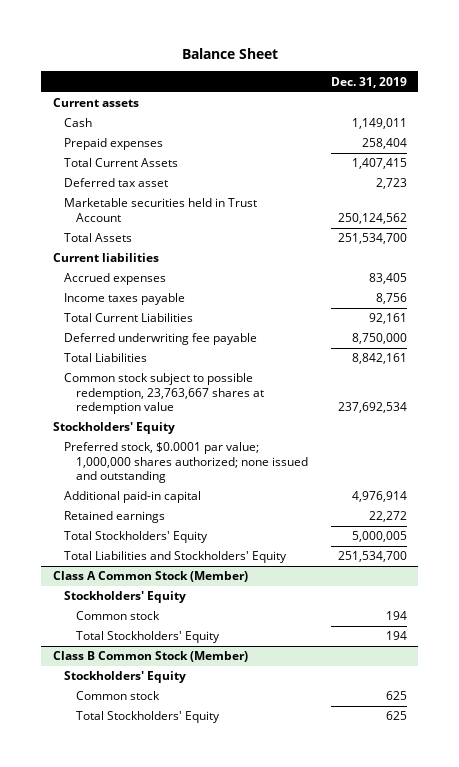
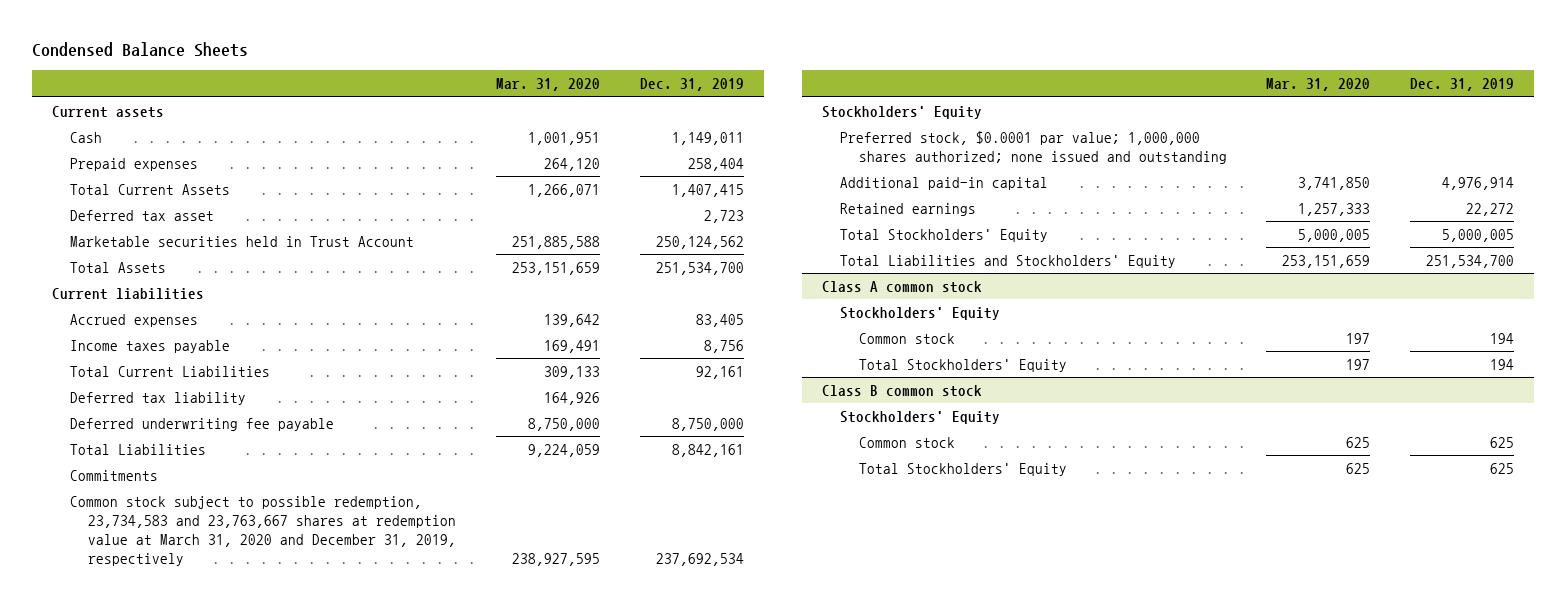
- Balance Sheet
+ Condensed Balance Sheets
- | Dec. 31, 2019
+ | Mar. 31, 2020 | Dec. 31, 2019
+ Deferred tax liability | 164,926 |
- Common stock subject to possible redemption, 23,763,667 shares at redemption value | 237,692,534
+ Commitments
+ Common stock subject to possible redemption, 23,734,583 and 23,763,667 shares at redemption value at March 31, 2020 and December 31, 2019, respectively | 238,927,595 | 237,692,534
- Class A Common Stock (Member)
+ Class A common stock
- Class B Common Stock (Member)
+ Class B common stock

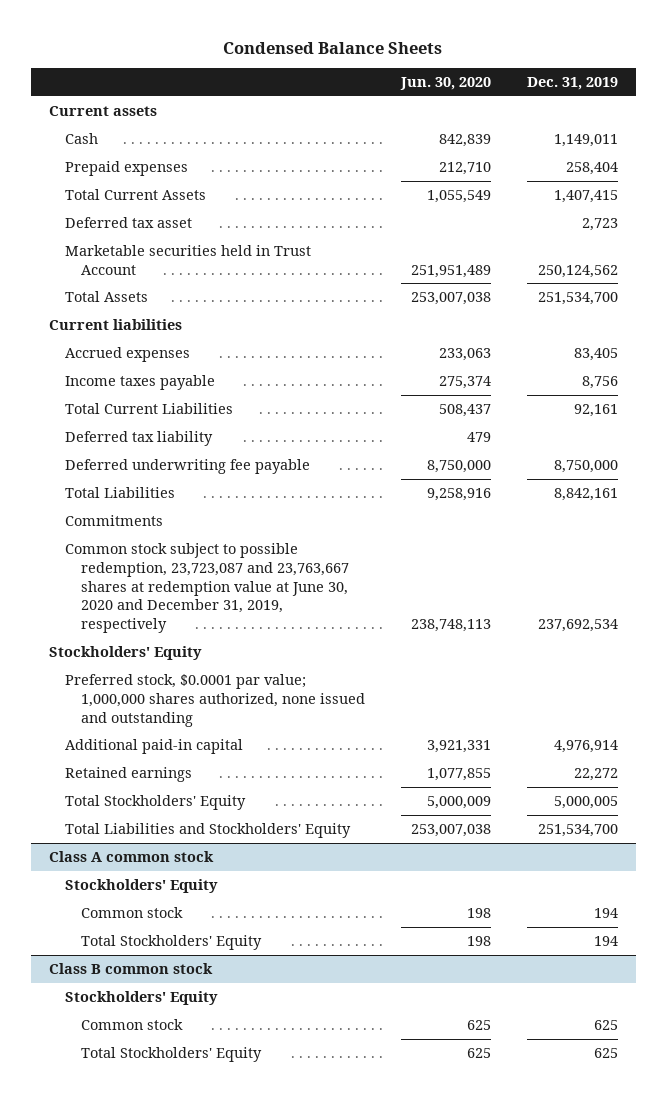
- | Mar. 31, 2020 | Dec. 31, 2019
+ | Jun. 30, 2020 | Dec. 31, 2019
- Common stock subject to possible redemption, 23,734,583 and 23,763,667 shares at redemption value at March 31, 2020 and December 31, 2019, respectively | 238,927,595 | 237,692,534
+ Common stock subject to possible redemption, 23,723,087 and 23,763,667 shares at redemption value at June 30, 2020 and December 31, 2019, respectively | 238,748,113 | 237,692,534
- Preferred stock, $0.0001 par value; 1,000,000 shares authorized; none issued and outstanding
+ Preferred stock, $0.0001 par value; 1,000,000 shares authorized, none issued and outstanding

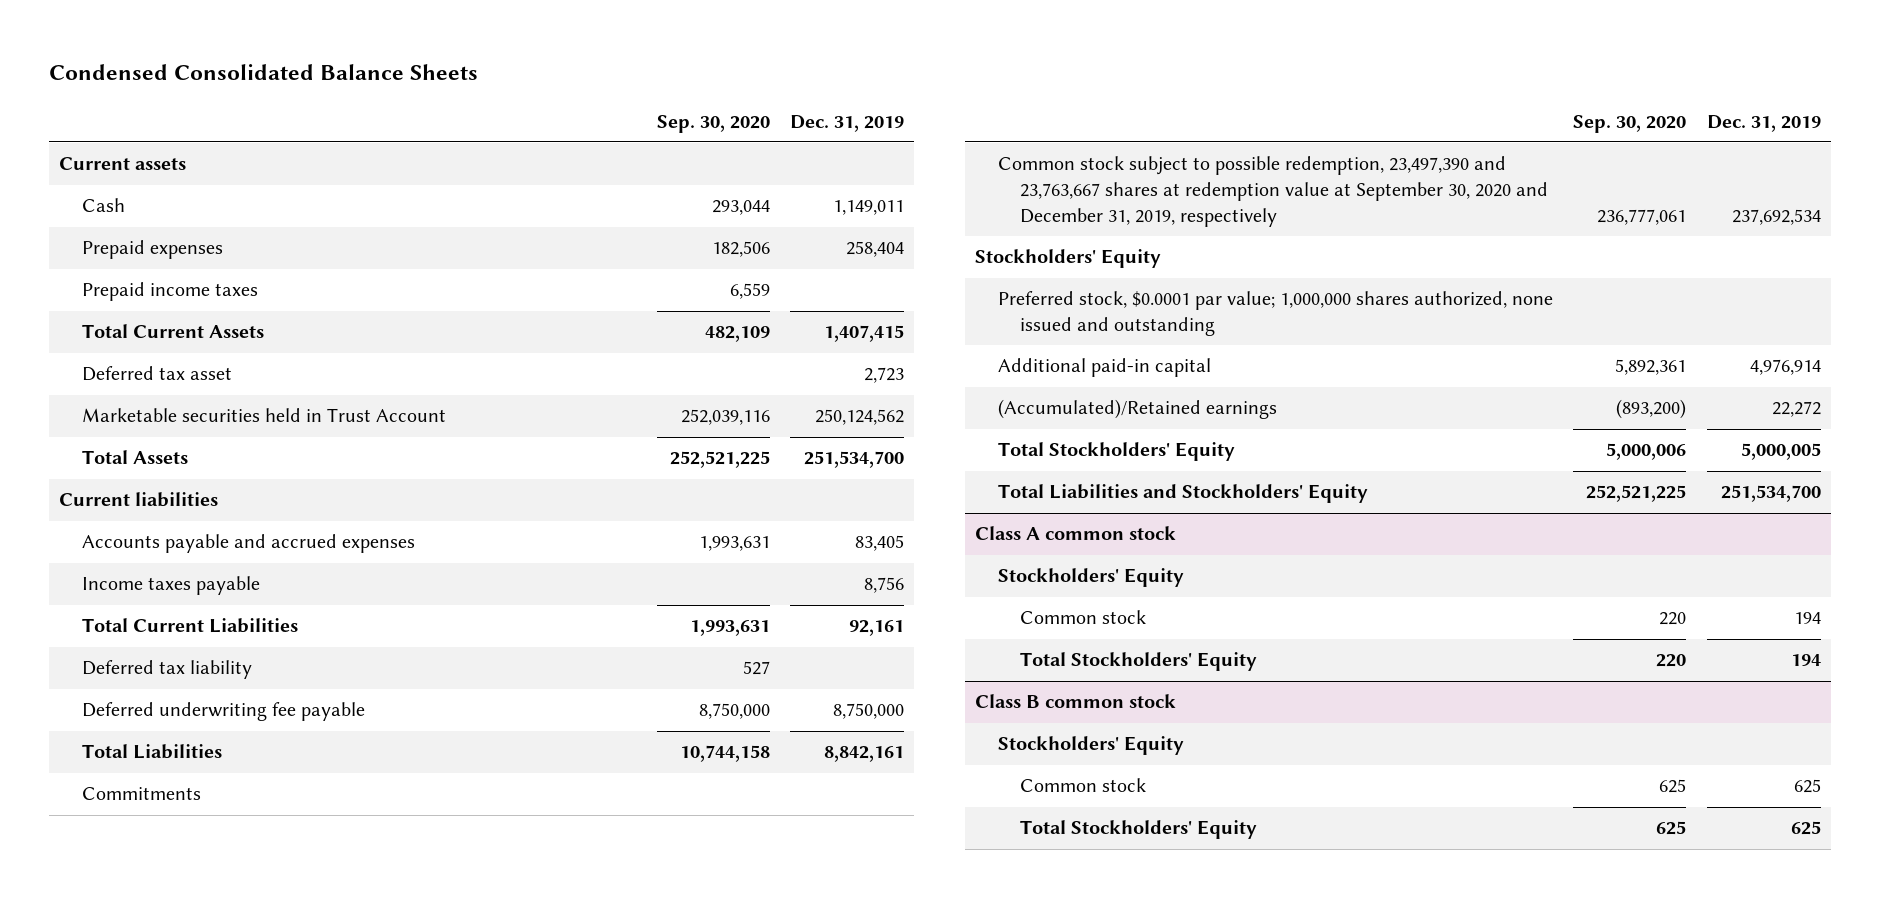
- Condensed Balance Sheets
+ Condensed Consolidated Balance Sheets
- | Jun. 30, 2020 | Dec. 31, 2019
+ | Sep. 30, 2020 | Dec. 31, 2019
+ Prepaid income taxes | 6,559 |
- Accrued expenses | 233,063 | 83,405
+ Accounts payable and accrued expenses | 1,993,631 | 83,405
- Common stock subject to possible redemption, 23,723,087 and 23,763,667 shares at redemption value at June 30, 2020 and December 31, 2019, respectively | 238,748,113 | 237,692,534
+ Common stock subject to possible redemption, 23,497,390 and 23,763,667 shares at redemption value at September 30, 2020 and December 31, 2019, respectively | 236,777,061 | 237,692,534
- Retained earnings | 1,077,855 | 22,272
+ (Accumulated)/Retained earnings | (893,200) | 22,272

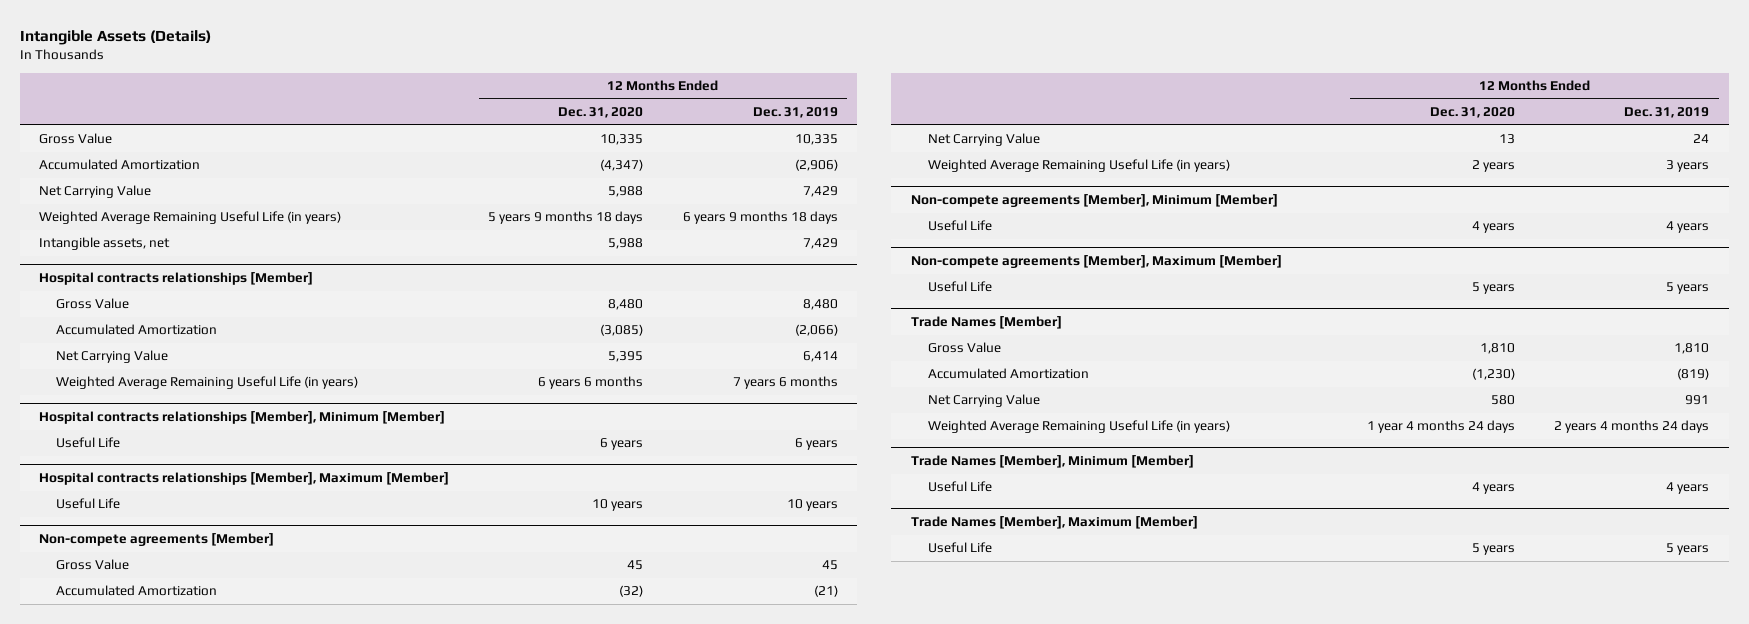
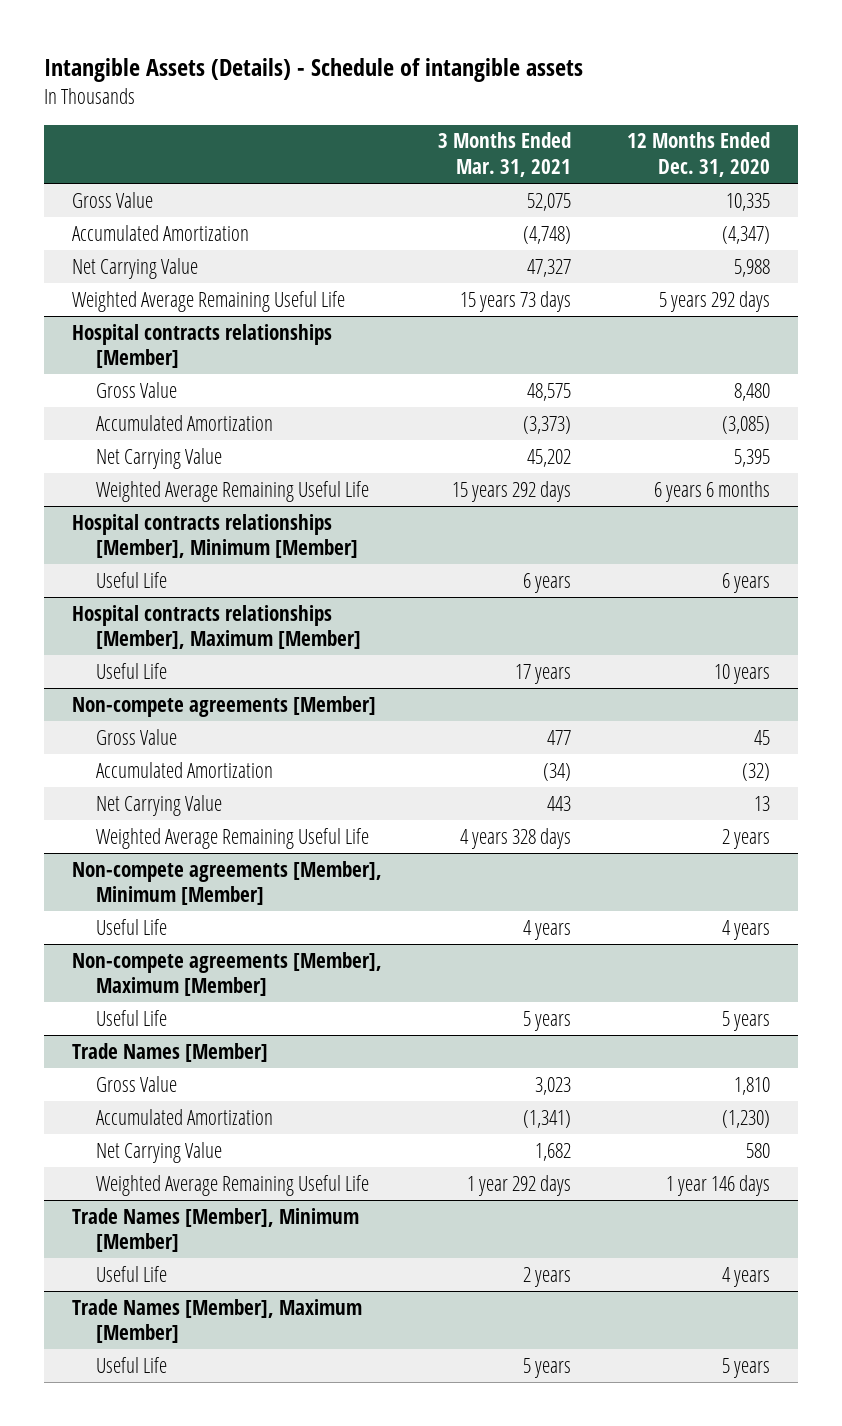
- Intangible Assets (Details)
+ Intangible Assets (Details) - Schedule of intangible assets
- | 12 Months Ended Dec. 31, 2020 | 12 Months Ended Dec. 31, 2019
+ | 3 Months Ended Mar. 31, 2021 | 12 Months Ended Dec. 31, 2020
- Weighted Average Remaining Useful Life (in years) | 5 years 9 months 18 days | 6 years 9 months 18 days
- Intangible assets, net | 5,988 | 7,429
+ Weighted Average Remaining Useful Life | 15 years 73 days | 5 years 292 days
@ Hospital contracts relationships [Member]
- Weighted Average Remaining Useful Life (in years) | 6 years 6 months | 7 years 6 months
+ Weighted Average Remaining Useful Life | 15 years 292 days | 6 years 6 months
@ Non-compete agreements [Member]
- Weighted Average Remaining Useful Life (in years) | 2 years | 3 years
+ Weighted Average Remaining Useful Life | 4 years 328 days | 2 years
@ Trade Names [Member]
- Weighted Average Remaining Useful Life (in years) | 1 year 4 months 24 days | 2 years 4 months 24 days
+ Weighted Average Remaining Useful Life | 1 year 292 days | 1 year 146 days

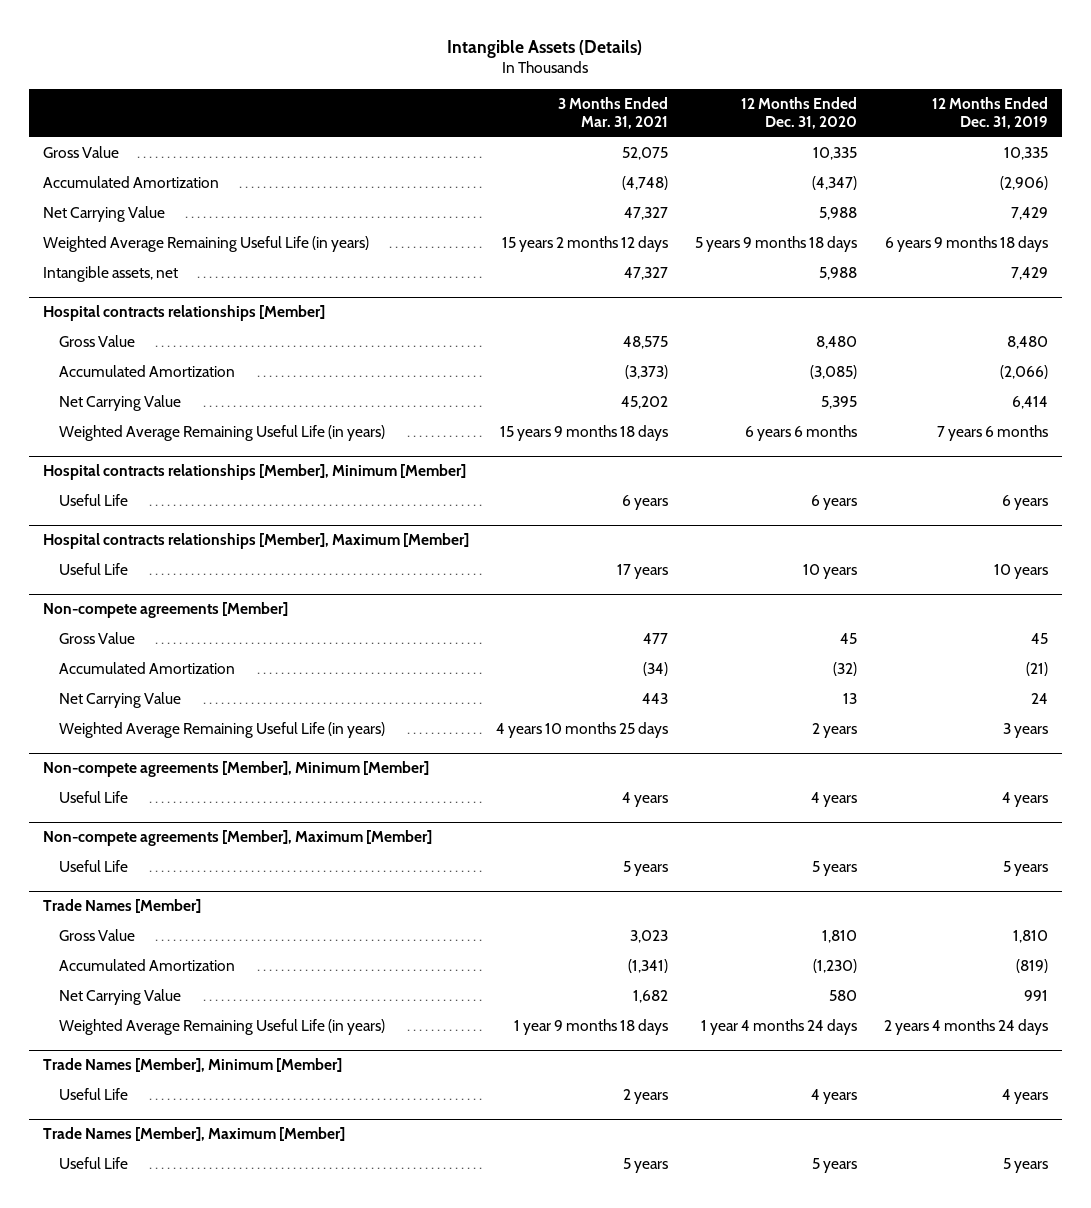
- Intangible Assets (Details) - Schedule of intangible assets
+ Intangible Assets (Details)
- | 3 Months Ended Mar. 31, 2021 | 12 Months Ended Dec. 31, 2020
+ | 3 Months Ended Mar. 31, 2021 | 12 Months Ended Dec. 31, 2020 | 12 Months Ended Dec. 31, 2019
- Weighted Average Remaining Useful Life | 15 years 73 days | 5 years 292 days
+ Weighted Average Remaining Useful Life (in years) | 15 years 2 months 12 days | 5 years 9 months 18 days | 6 years 9 months 18 days
+ Intangible assets, net | 47,327 | 5,988 | 7,429
@ Hospital contracts relationships [Member]
- Weighted Average Remaining Useful Life | 15 years 292 days | 6 years 6 months
+ Weighted Average Remaining Useful Life (in years) | 15 years 9 months 18 days | 6 years 6 months | 7 years 6 months
@ Non-compete agreements [Member]
- Weighted Average Remaining Useful Life | 4 years 328 days | 2 years
+ Weighted Average Remaining Useful Life (in years) | 4 years 10 months 25 days | 2 years | 3 years
@ Trade Names [Member]
- Weighted Average Remaining Useful Life | 1 year 292 days | 1 year 146 days
+ Weighted Average Remaining Useful Life (in years) | 1 year 9 months 18 days | 1 year 4 months 24 days | 2 years 4 months 24 days

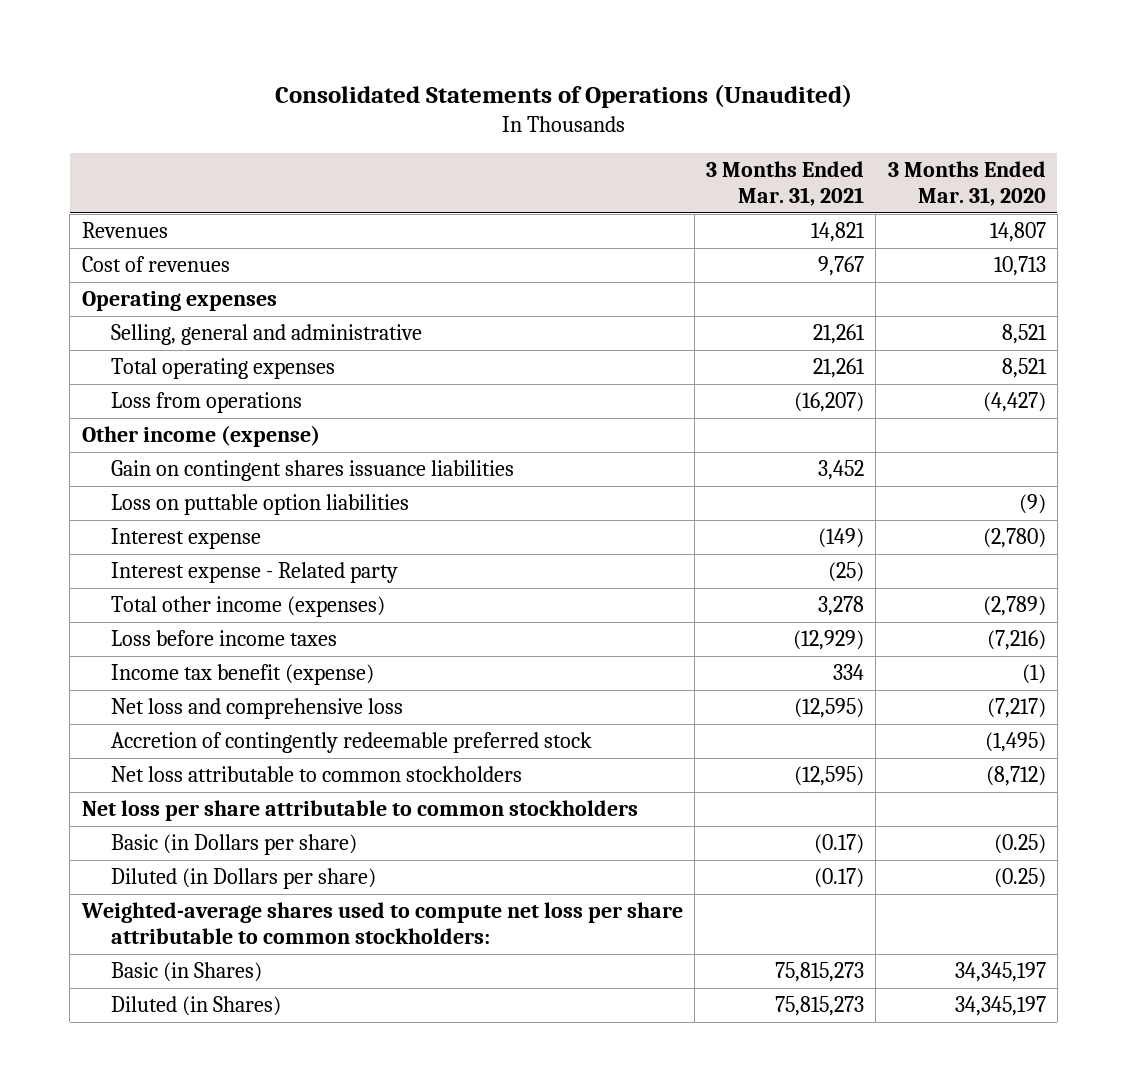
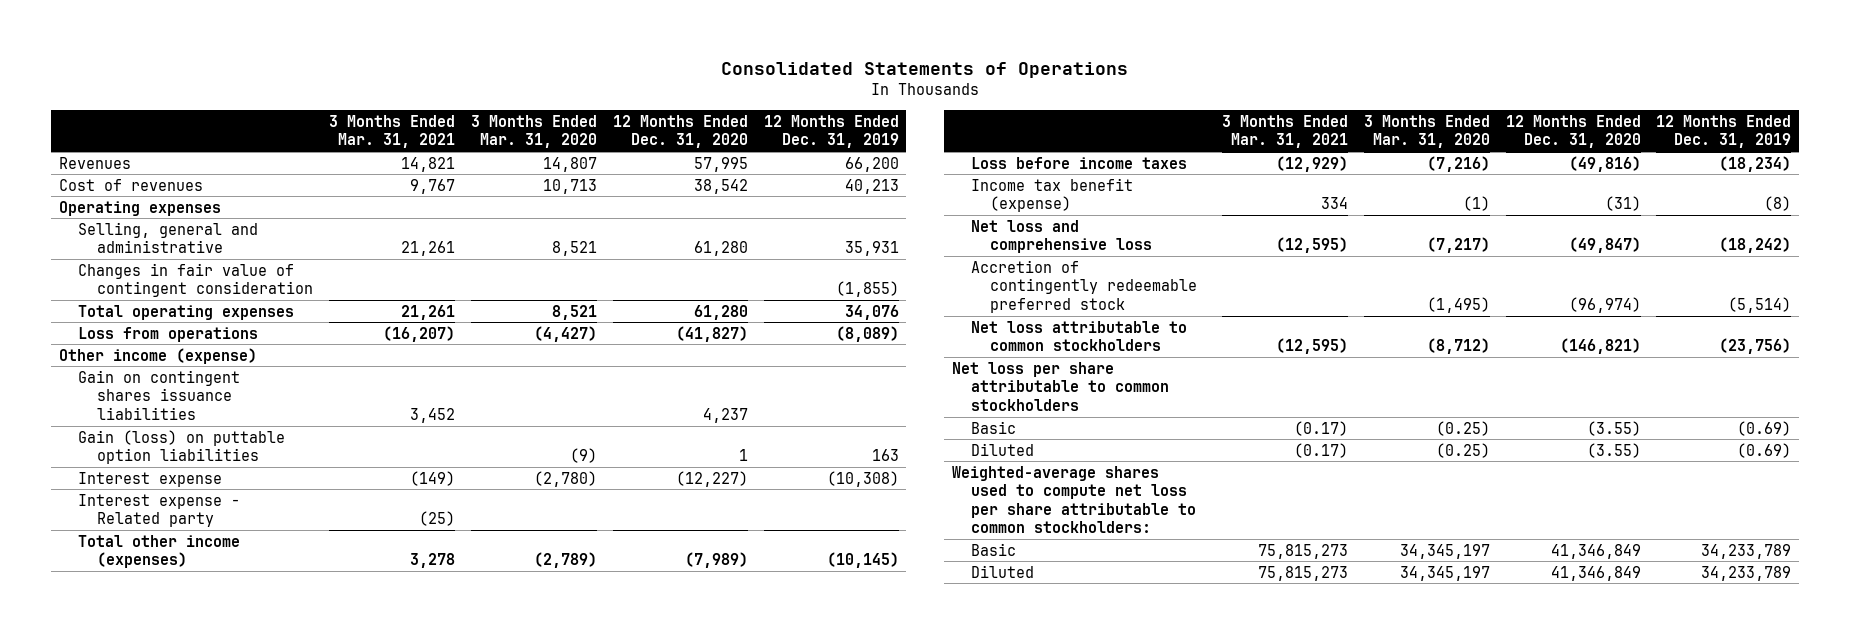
- Consolidated Statements of Operations (Unaudited)
+ Consolidated Statements of Operations
- | 3 Months Ended Mar. 31, 2021 | 3 Months Ended Mar. 31, 2020
+ | 3 Months Ended Mar. 31, 2021 | 3 Months Ended Mar. 31, 2020 | 12 Months Ended Dec. 31, 2020 | 12 Months Ended Dec. 31, 2019
+ Changes in fair value of contingent consideration | | | | (1,855)
- Loss on puttable option liabilities | | (9)
+ Gain (loss) on puttable option liabilities | | (9) | 1 | 163
- Basic (in Dollars per share) | (0.17) | (0.25)
- Diluted (in Dollars per share) | (0.17) | (0.25)
+ Basic | (0.17) | (0.25) | (3.55) | (0.69)
+ Diluted | (0.17) | (0.25) | (3.55) | (0.69)
- Basic (in Shares) | 75,815,273 | 34,345,197
- Diluted (in Shares) | 75,815,273 | 34,345,197
+ Basic | 75,815,273 | 34,345,197 | 41,346,849 | 34,233,789
+ Diluted | 75,815,273 | 34,345,197 | 41,346,849 | 34,233,789

